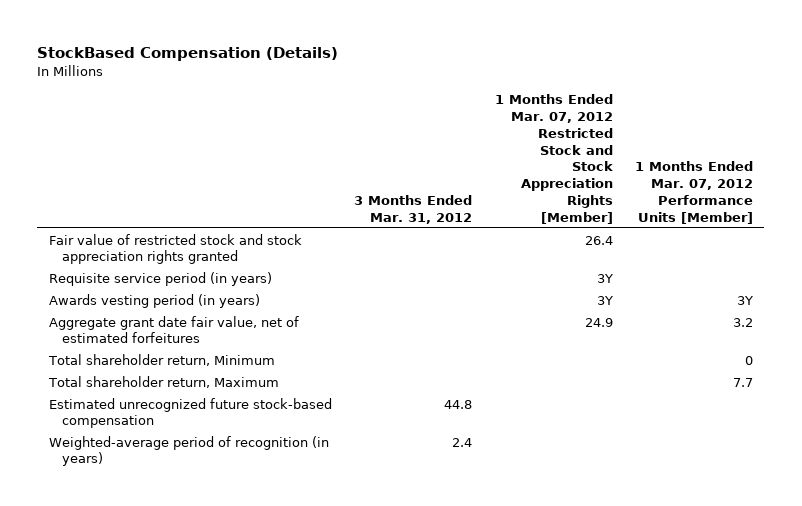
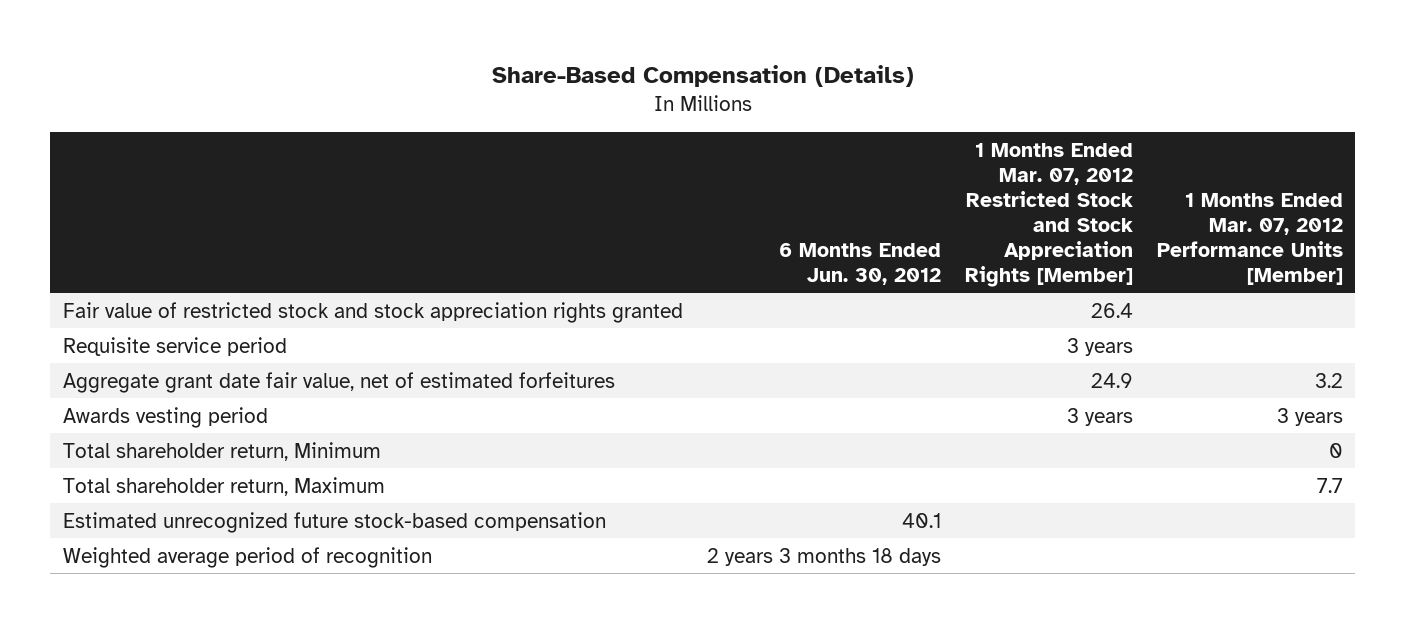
- StockBased Compensation (Details)
+ Share-Based Compensation (Details)
- | 3 Months Ended Mar. 31, 2012 | 1 Months Ended Mar. 07, 2012 Restricted Stock and Stock Appreciation Rights [Member] | 1 Months Ended Mar. 07, 2012 Performance Units [Member]
+ | 6 Months Ended Jun. 30, 2012 | 1 Months Ended Mar. 07, 2012 Restricted Stock and Stock Appreciation Rights [Member] | 1 Months Ended Mar. 07, 2012 Performance Units [Member]
- Requisite service period (in years) | | 3Y |
- Awards vesting period (in years) | | 3Y | 3Y
+ Requisite service period | | 3 years |
+ Awards vesting period | | 3 years | 3 years
- Weighted-average period of recognition (in years) | 2.4 | |
+ Weighted average period of recognition | 2 years 3 months 18 days | |

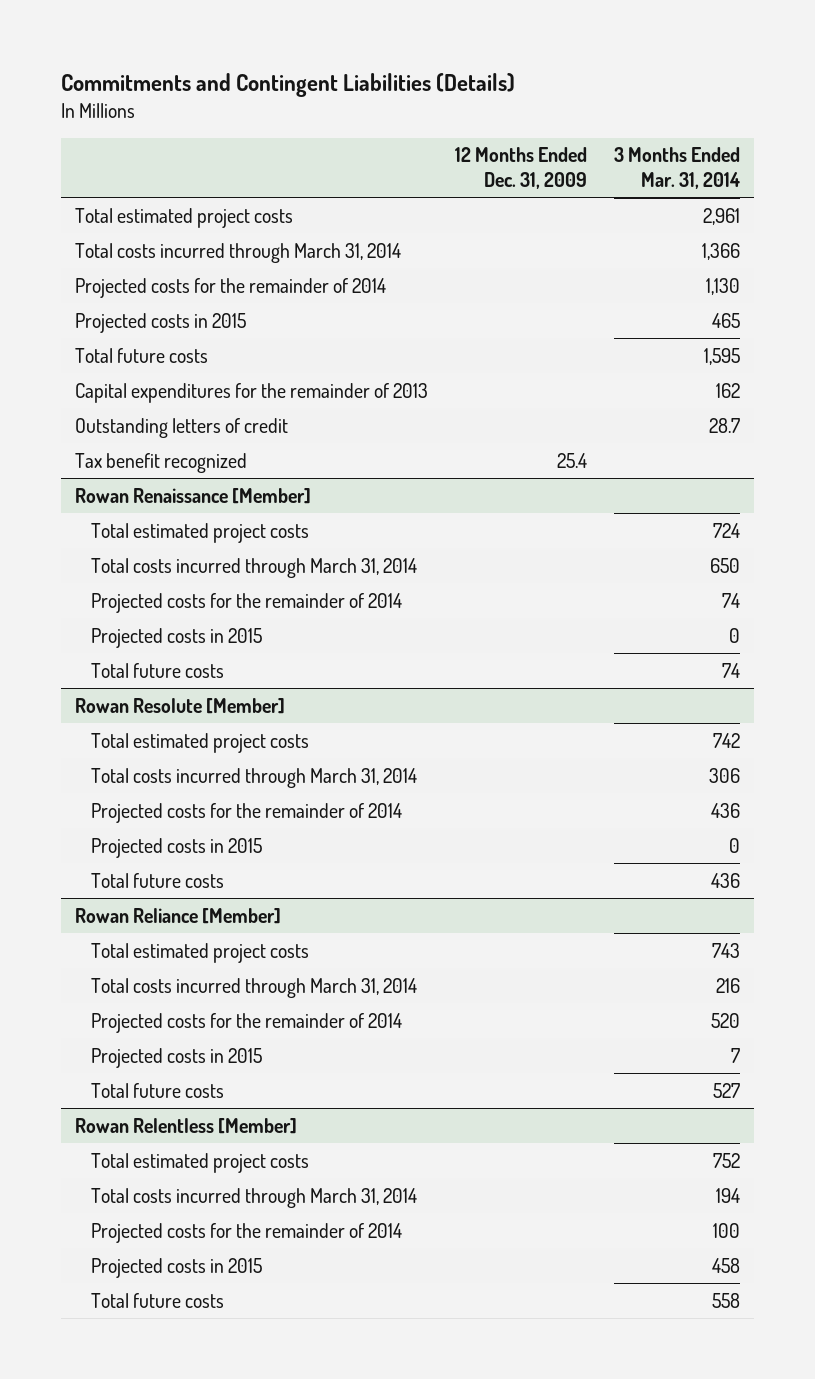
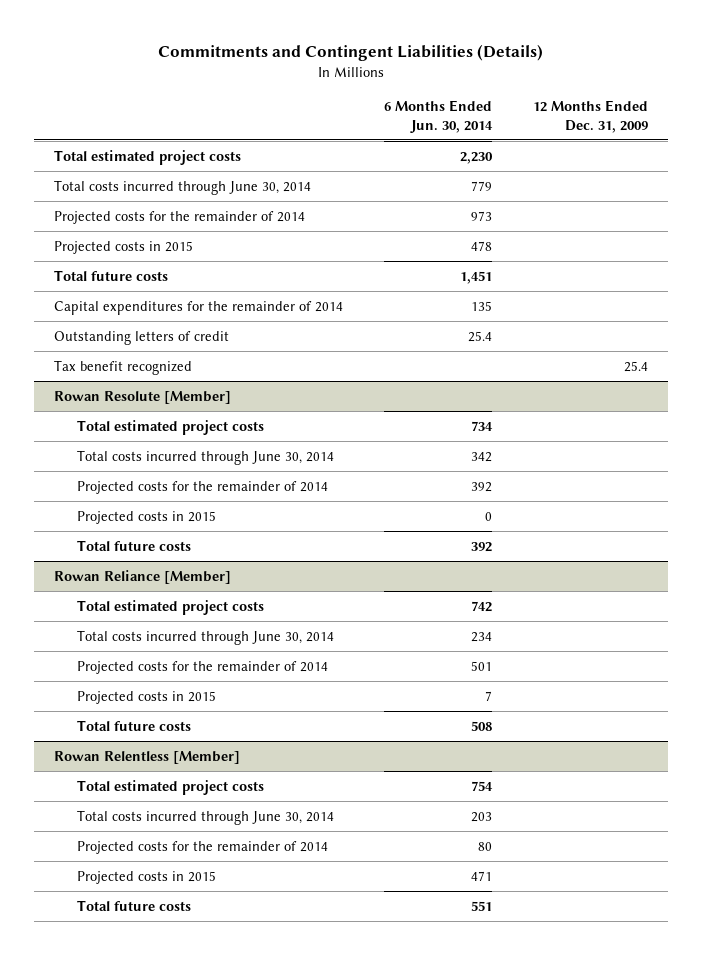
- | 12 Months Ended Dec. 31, 2009 | 3 Months Ended Mar. 31, 2014
+ | 6 Months Ended Jun. 30, 2014 | 12 Months Ended Dec. 31, 2009
- Total costs incurred through March 31, 2014 | | 1,366
+ Total costs incurred through June 30, 2014 | 779 |
- Capital expenditures for the remainder of 2013 | | 162
+ Capital expenditures for the remainder of 2014 | 135 |
- Rowan Renaissance [Member]
- Total estimated project costs | | 724
- Total costs incurred through March 31, 2014 | | 650
- Projected costs for the remainder of 2014 | | 74
- Projected costs in 2015 | | 0
- Total future costs | | 74
@ Rowan Resolute [Member]
- Total costs incurred through March 31, 2014 | | 306
+ Total costs incurred through June 30, 2014 | 342 |
@ Rowan Reliance [Member]
- Total costs incurred through March 31, 2014 | | 216
+ Total costs incurred through June 30, 2014 | 234 |
@ Rowan Relentless [Member]
- Total costs incurred through March 31, 2014 | | 194
+ Total costs incurred through June 30, 2014 | 203 |

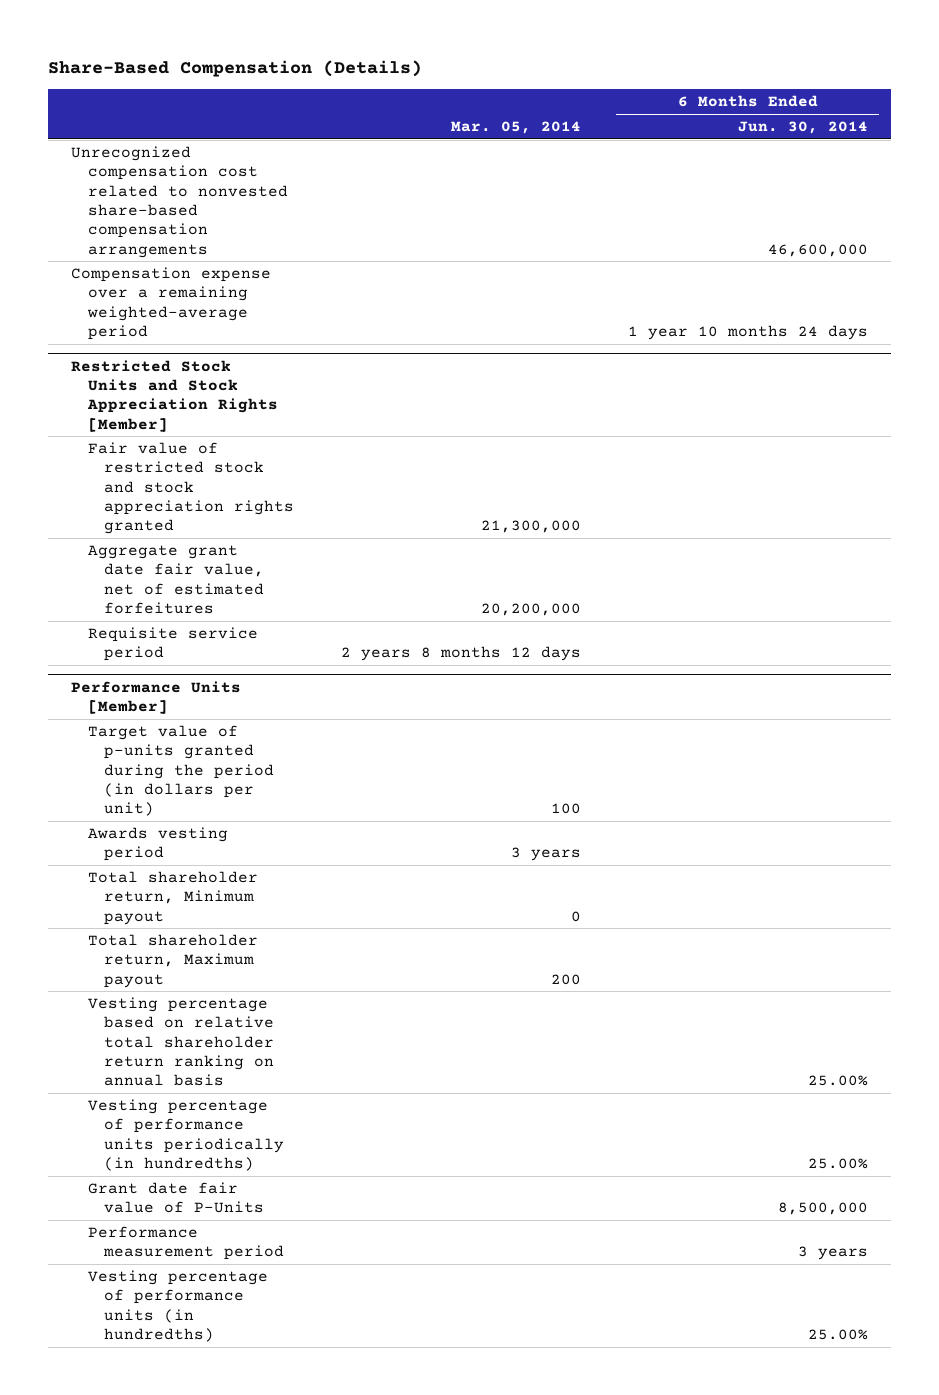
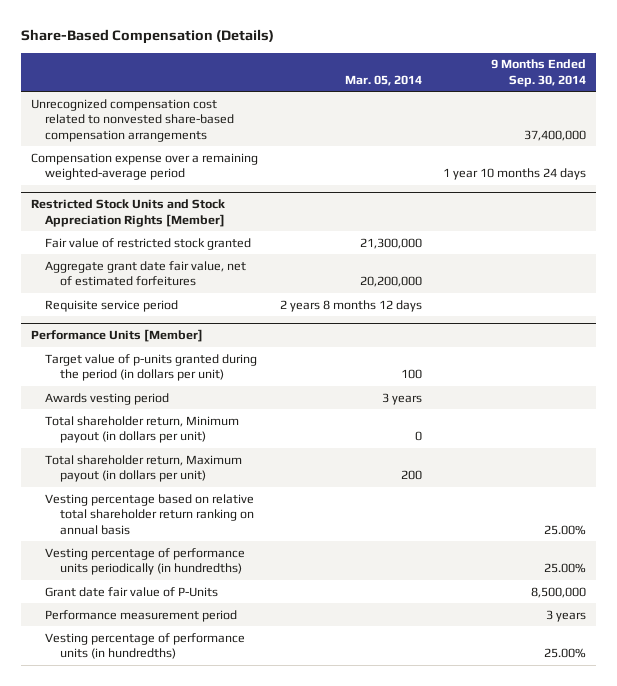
- | Mar. 05, 2014 | 6 Months Ended Jun. 30, 2014
+ | Mar. 05, 2014 | 9 Months Ended Sep. 30, 2014
@ Restricted Stock Units and Stock Appreciation Rights [Member]
- Fair value of restricted stock and stock appreciation rights granted | 21,300,000 |
+ Fair value of restricted stock granted | 21,300,000 |
@ Performance Units [Member]
- Total shareholder return, Minimum payout | 0 |
- Total shareholder return, Maximum payout | 200 |
+ Total shareholder return, Minimum payout (in dollars per unit) | 0 |
+ Total shareholder return, Maximum payout (in dollars per unit) | 200 |

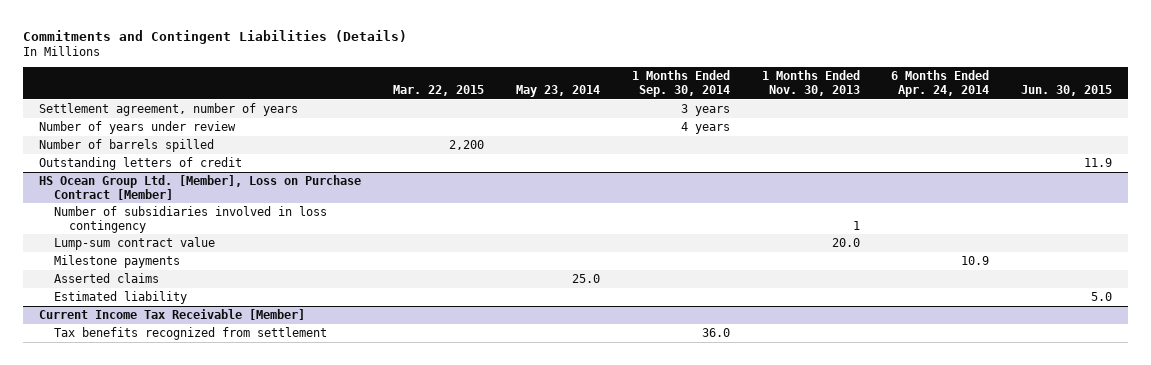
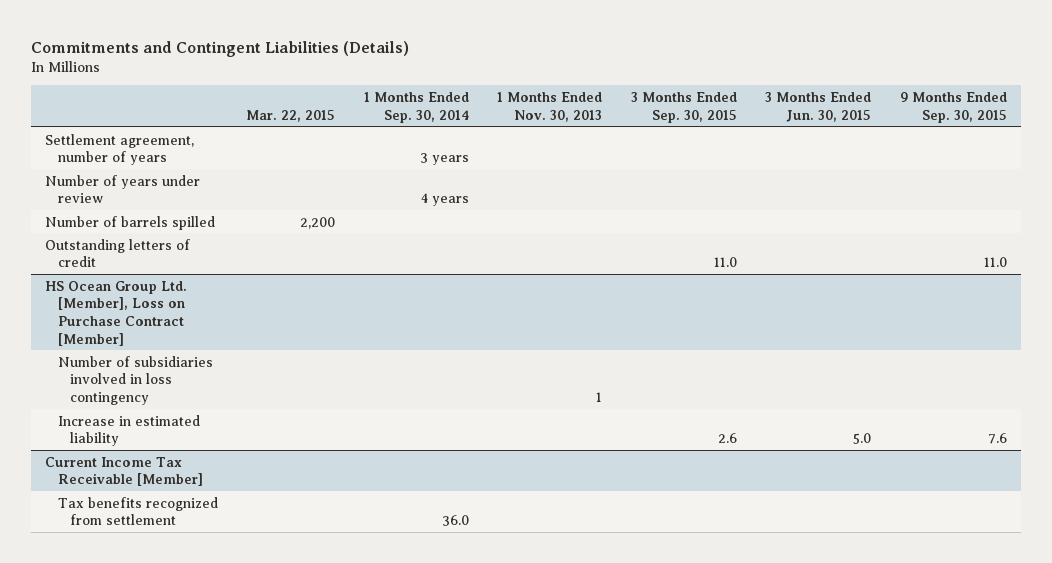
- | Mar. 22, 2015 | May 23, 2014 | 1 Months Ended Sep. 30, 2014 | 1 Months Ended Nov. 30, 2013 | 6 Months Ended Apr. 24, 2014 | Jun. 30, 2015
+ | Mar. 22, 2015 | 1 Months Ended Sep. 30, 2014 | 1 Months Ended Nov. 30, 2013 | 3 Months Ended Sep. 30, 2015 | 3 Months Ended Jun. 30, 2015 | 9 Months Ended Sep. 30, 2015
@ HS Ocean Group Ltd. [Member], Loss on Purchase Contract [Member]
- Lump-sum contract value | | | | 20.0 | |
- Milestone payments | | | | | 10.9 |
- Asserted claims | | 25.0 | | | |
- Estimated liability | | | | | | 5.0
+ Increase in estimated liability | | | | 2.6 | 5.0 | 7.6

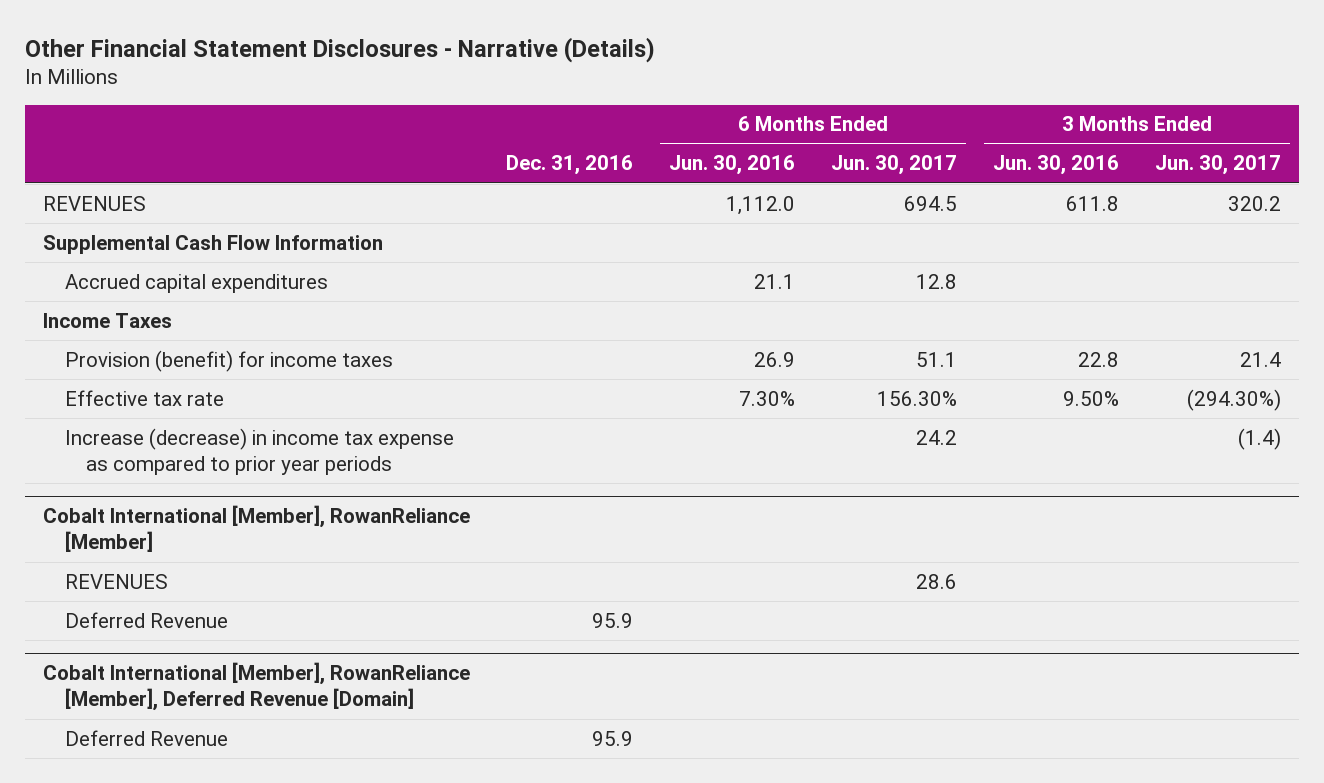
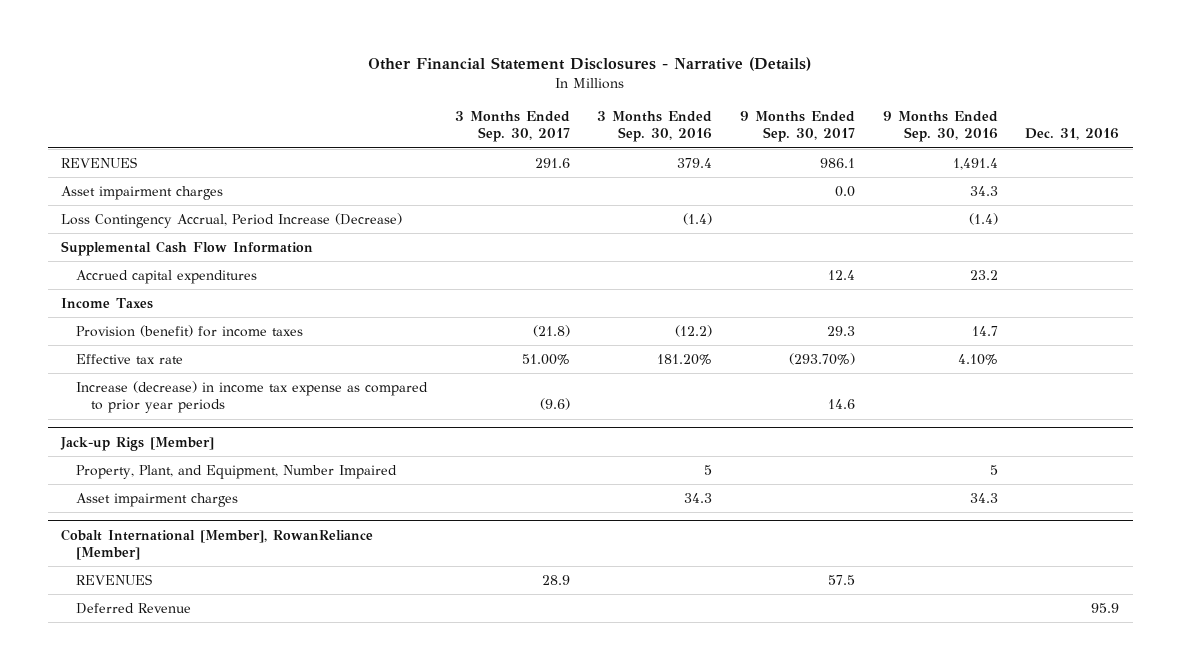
- | Dec. 31, 2016 | 6 Months Ended Jun. 30, 2016 | 6 Months Ended Jun. 30, 2017 | 3 Months Ended Jun. 30, 2016 | 3 Months Ended Jun. 30, 2017
+ | 3 Months Ended Sep. 30, 2017 | 3 Months Ended Sep. 30, 2016 | 9 Months Ended Sep. 30, 2017 | 9 Months Ended Sep. 30, 2016 | Dec. 31, 2016
+ Asset impairment charges | | | 0.0 | 34.3 |
+ Loss Contingency Accrual, Period Increase (Decrease) | | (1.4) | | (1.4) |
+ Jack-up Rigs [Member]
+ Property, Plant, and Equipment, Number Impaired | | 5 | | 5 |
+ Asset impairment charges | | 34.3 | | 34.3 |
- Cobalt International [Member], RowanReliance [Member], Deferred Revenue [Domain]
- Deferred Revenue | 95.9 | | | |

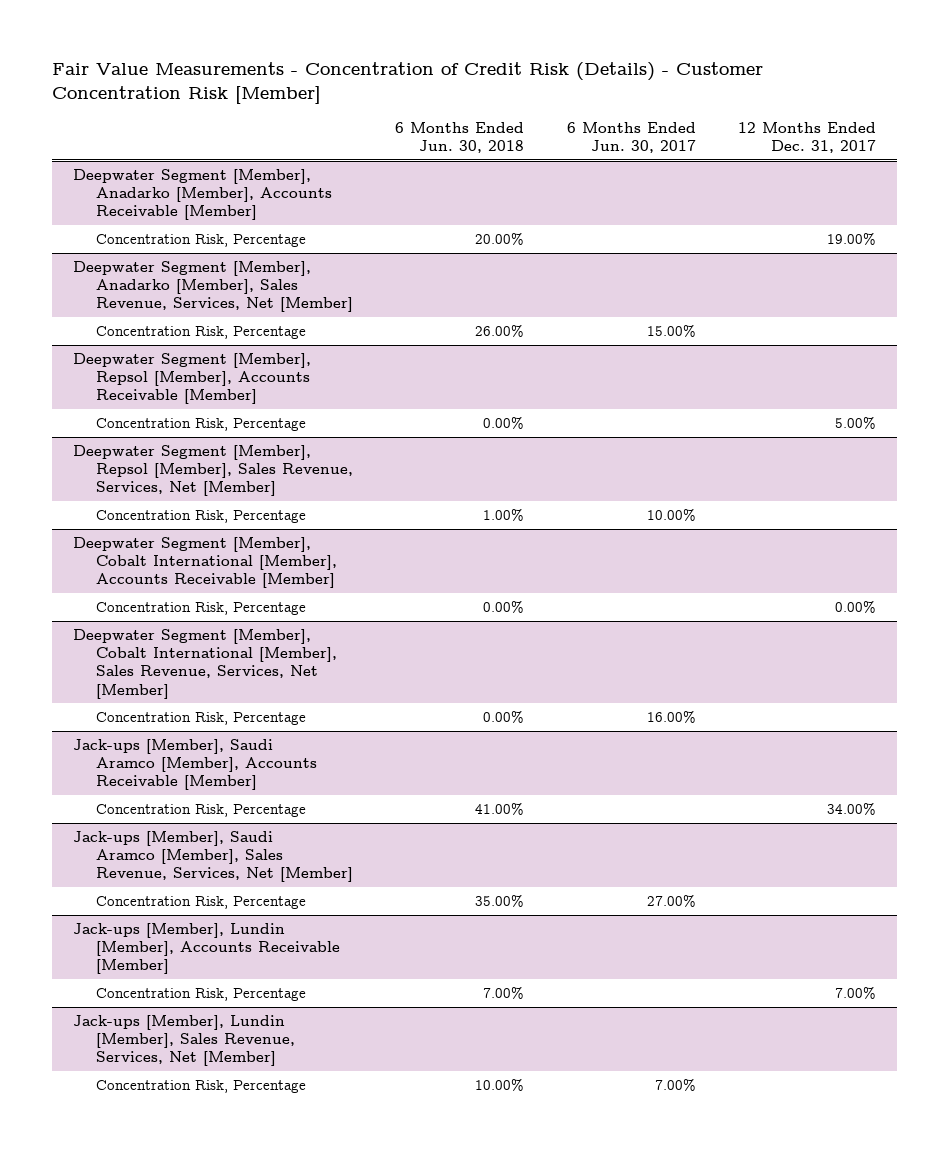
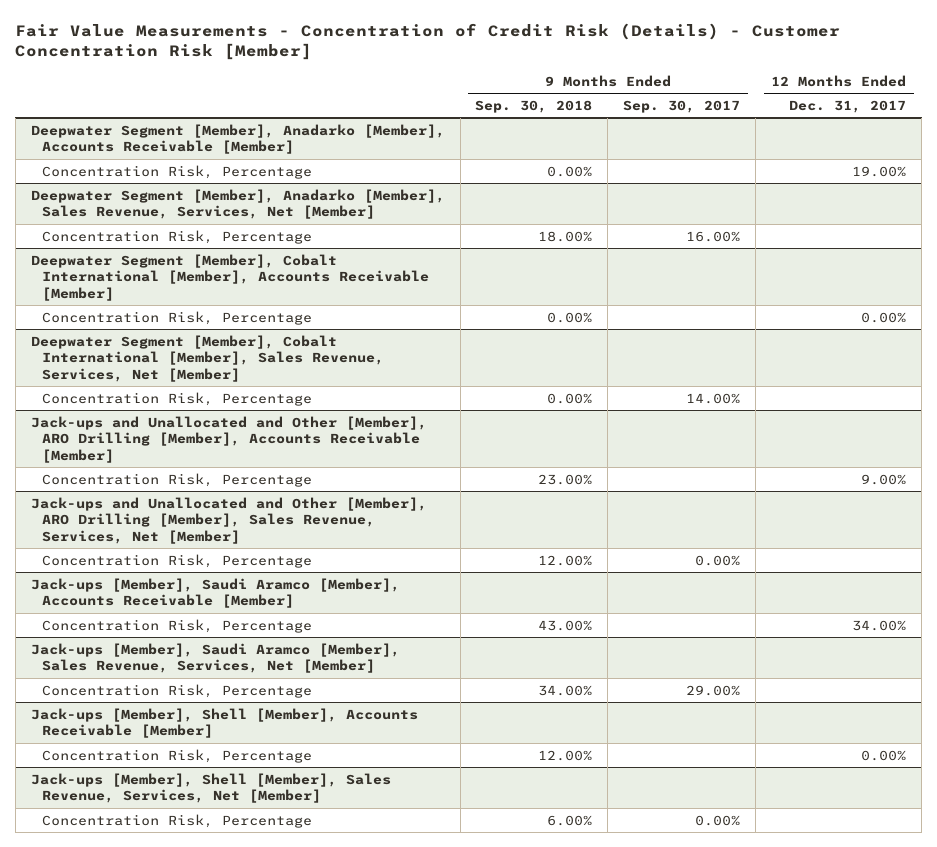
- | 6 Months Ended Jun. 30, 2018 | 6 Months Ended Jun. 30, 2017 | 12 Months Ended Dec. 31, 2017
+ | 9 Months Ended Sep. 30, 2018 | 9 Months Ended Sep. 30, 2017 | 12 Months Ended Dec. 31, 2017
- Deepwater Segment [Member], Repsol [Member], Accounts Receivable [Member]
- Concentration Risk, Percentage | 0.00% | | 5.00%
- Deepwater Segment [Member], Repsol [Member], Sales Revenue, Services, Net [Member]
- Concentration Risk, Percentage | 1.00% | 10.00% |
+ Jack-ups and Unallocated and Other [Member], ARO Drilling [Member], Accounts Receivable [Member]
+ Concentration Risk, Percentage | 23.00% | | 9.00%
+ Jack-ups and Unallocated and Other [Member], ARO Drilling [Member], Sales Revenue, Services, Net [Member]
+ Concentration Risk, Percentage | 12.00% | 0.00% |
- Jack-ups [Member], Lundin [Member], Accounts Receivable [Member]
- Concentration Risk, Percentage | 7.00% | | 7.00%
- Jack-ups [Member], Lundin [Member], Sales Revenue, Services, Net [Member]
+ Jack-ups [Member], Shell [Member], Accounts Receivable [Member]
+ Concentration Risk, Percentage | 12.00% | | 0.00%
+ Jack-ups [Member], Shell [Member], Sales Revenue, Services, Net [Member]

